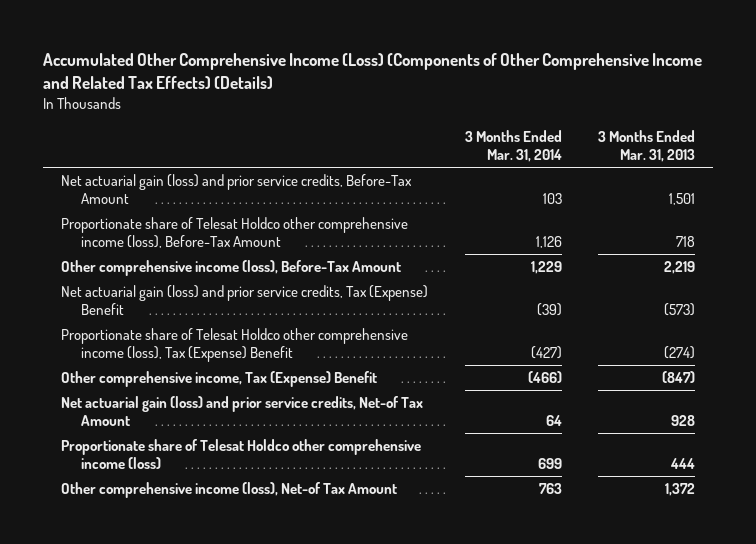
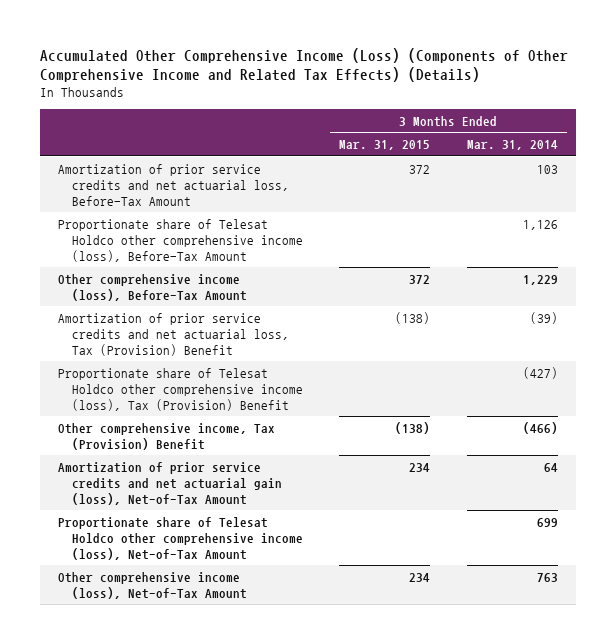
- | 3 Months Ended Mar. 31, 2014 | 3 Months Ended Mar. 31, 2013
+ | 3 Months Ended Mar. 31, 2015 | 3 Months Ended Mar. 31, 2014
- Net actuarial gain (loss) and prior service credits, Before-Tax Amount | 103 | 1,501
+ Amortization of prior service credits and net actuarial loss, Before-Tax Amount | 372 | 103
- Net actuarial gain (loss) and prior service credits, Tax (Expense) Benefit | (39) | (573)
- Proportionate share of Telesat Holdco other comprehensive income (loss), Tax (Expense) Benefit | (427) | (274)
- Other comprehensive income, Tax (Expense) Benefit | (466) | (847)
- Net actuarial gain (loss) and prior service credits, Net-of Tax Amount | 64 | 928
- Proportionate share of Telesat Holdco other comprehensive income (loss) | 699 | 444
- Other comprehensive income (loss), Net-of Tax Amount | 763 | 1,372
+ Amortization of prior service credits and net actuarial loss, Tax (Provision) Benefit | (138) | (39)
+ Proportionate share of Telesat Holdco other comprehensive income (loss), Tax (Provision) Benefit | | (427)
+ Other comprehensive income, Tax (Provision) Benefit | (138) | (466)
+ Amortization of prior service credits and net actuarial gain (loss), Net-of-Tax Amount | 234 | 64
+ Proportionate share of Telesat Holdco other comprehensive income (loss), Net-of-Tax Amount | | 699
+ Other comprehensive income (loss), Net-of-Tax Amount | 234 | 763

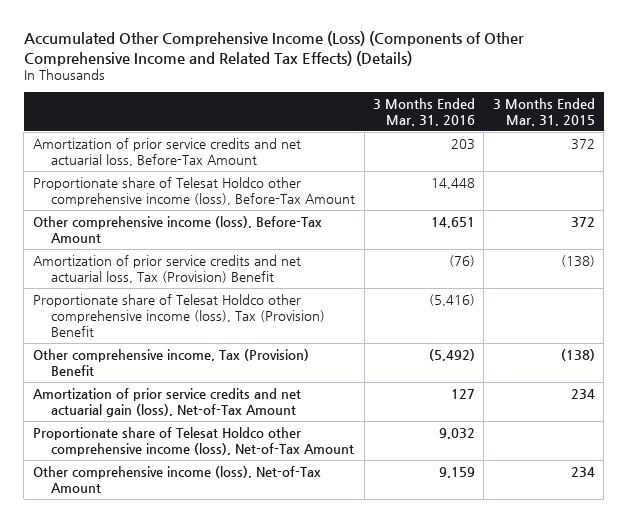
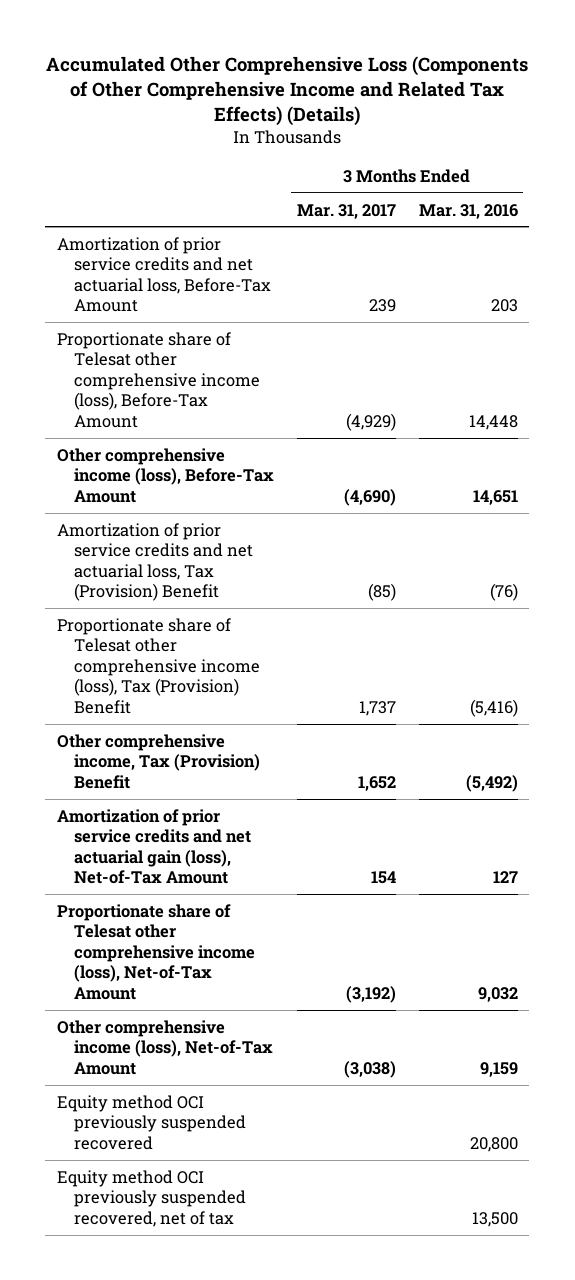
- Accumulated Other Comprehensive Income (Loss) (Components of Other Comprehensive Income and Related Tax Effects) (Details)
+ Accumulated Other Comprehensive Loss (Components of Other Comprehensive Income and Related Tax Effects) (Details)
- | 3 Months Ended Mar. 31, 2016 | 3 Months Ended Mar. 31, 2015
+ | 3 Months Ended Mar. 31, 2017 | 3 Months Ended Mar. 31, 2016
- Proportionate share of Telesat Holdco other comprehensive income (loss), Before-Tax Amount | 14,448 |
+ Proportionate share of Telesat other comprehensive income (loss), Before-Tax Amount | (4,929) | 14,448
- Proportionate share of Telesat Holdco other comprehensive income (loss), Tax (Provision) Benefit | (5,416) |
+ Proportionate share of Telesat other comprehensive income (loss), Tax (Provision) Benefit | 1,737 | (5,416)
- Proportionate share of Telesat Holdco other comprehensive income (loss), Net-of-Tax Amount | 9,032 |
+ Proportionate share of Telesat other comprehensive income (loss), Net-of-Tax Amount | (3,192) | 9,032
+ Equity method OCI previously suspended recovered | | 20,800
+ Equity method OCI previously suspended recovered, net of tax | | 13,500

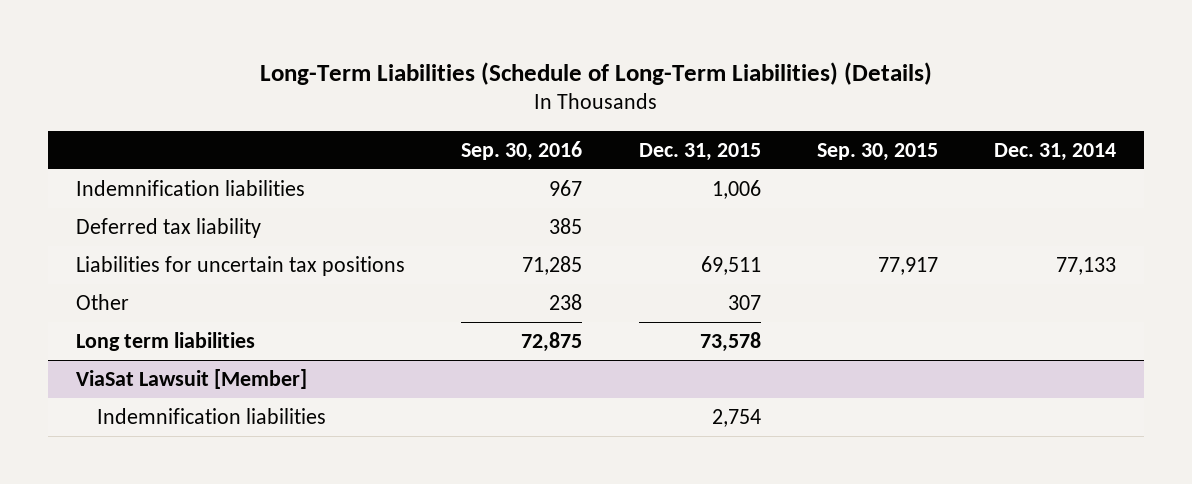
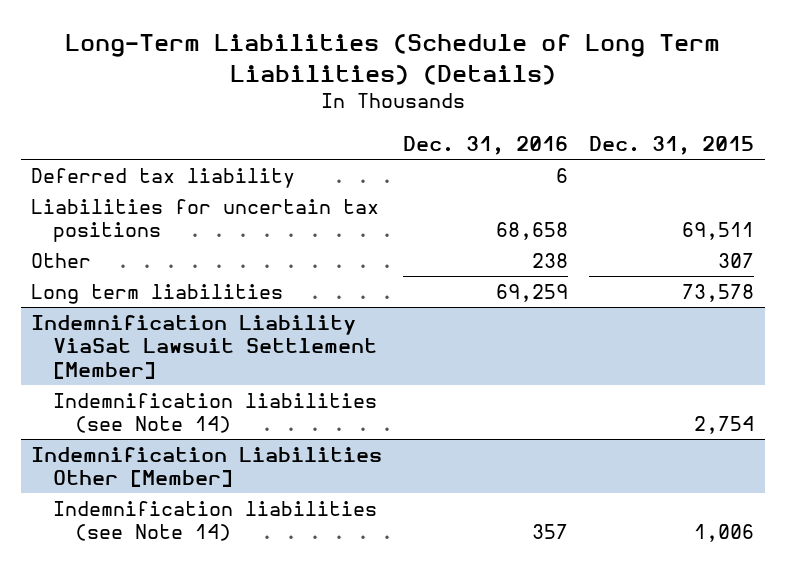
- Long-Term Liabilities (Schedule of Long-Term Liabilities) (Details)
+ Long-Term Liabilities (Schedule of Long Term Liabilities) (Details)
- | Sep. 30, 2016 | Dec. 31, 2015 | Sep. 30, 2015 | Dec. 31, 2014
+ | Dec. 31, 2016 | Dec. 31, 2015
- Indemnification liabilities | 967 | 1,006 | |
- ViaSat Lawsuit [Member]
- Indemnification liabilities | | 2,754 | |
+ Indemnification Liability ViaSat Lawsuit Settlement [Member]
+ Indemnification liabilities (see Note 14) | | 2,754
+ Indemnification Liabilities Other [Member]
+ Indemnification liabilities (see Note 14) | 357 | 1,006

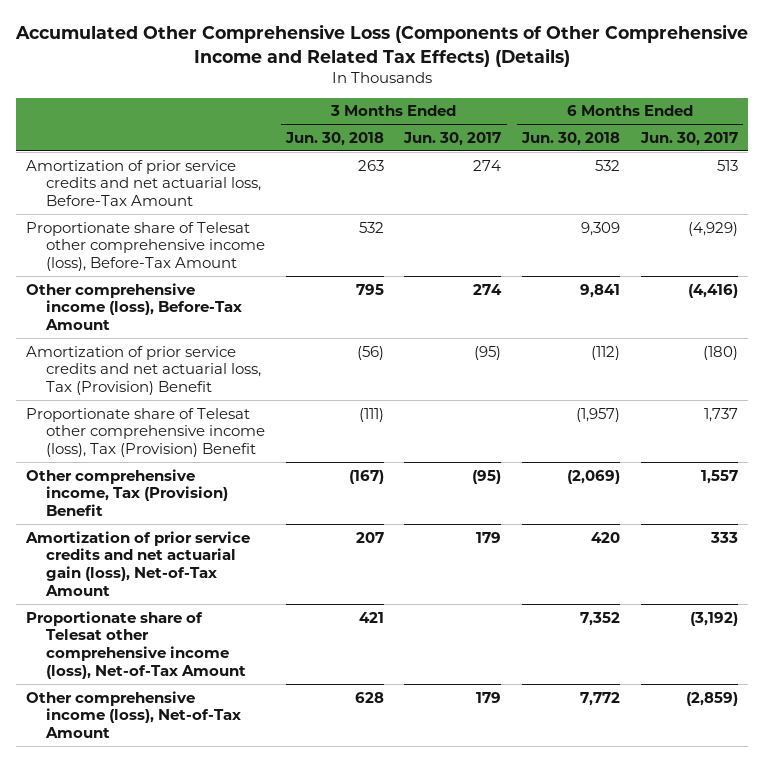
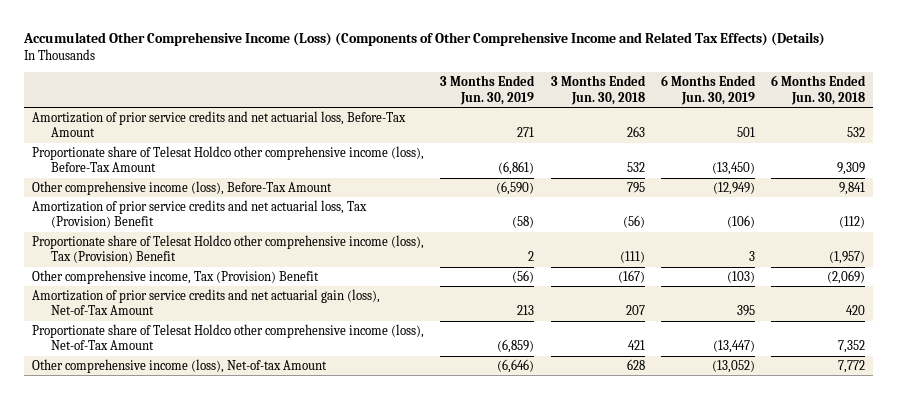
- Accumulated Other Comprehensive Loss (Components of Other Comprehensive Income and Related Tax Effects) (Details)
+ Accumulated Other Comprehensive Income (Loss) (Components of Other Comprehensive Income and Related Tax Effects) (Details)
- | 3 Months Ended Jun. 30, 2018 | 3 Months Ended Jun. 30, 2017 | 6 Months Ended Jun. 30, 2018 | 6 Months Ended Jun. 30, 2017
+ | 3 Months Ended Jun. 30, 2019 | 3 Months Ended Jun. 30, 2018 | 6 Months Ended Jun. 30, 2019 | 6 Months Ended Jun. 30, 2018
- Proportionate share of Telesat other comprehensive income (loss), Before-Tax Amount | 532 | | 9,309 | (4,929)
+ Proportionate share of Telesat Holdco other comprehensive income (loss), Before-Tax Amount | (6,861) | 532 | (13,450) | 9,309
- Proportionate share of Telesat other comprehensive income (loss), Tax (Provision) Benefit | (111) | | (1,957) | 1,737
+ Proportionate share of Telesat Holdco other comprehensive income (loss), Tax (Provision) Benefit | 2 | (111) | 3 | (1,957)
- Proportionate share of Telesat other comprehensive income (loss), Net-of-Tax Amount | 421 | | 7,352 | (3,192)
- Other comprehensive income (loss), Net-of-Tax Amount | 628 | 179 | 7,772 | (2,859)
+ Proportionate share of Telesat Holdco other comprehensive income (loss), Net-of-Tax Amount | (6,859) | 421 | (13,447) | 7,352
+ Other comprehensive income (loss), Net-of-tax Amount | (6,646) | 628 | (13,052) | 7,772

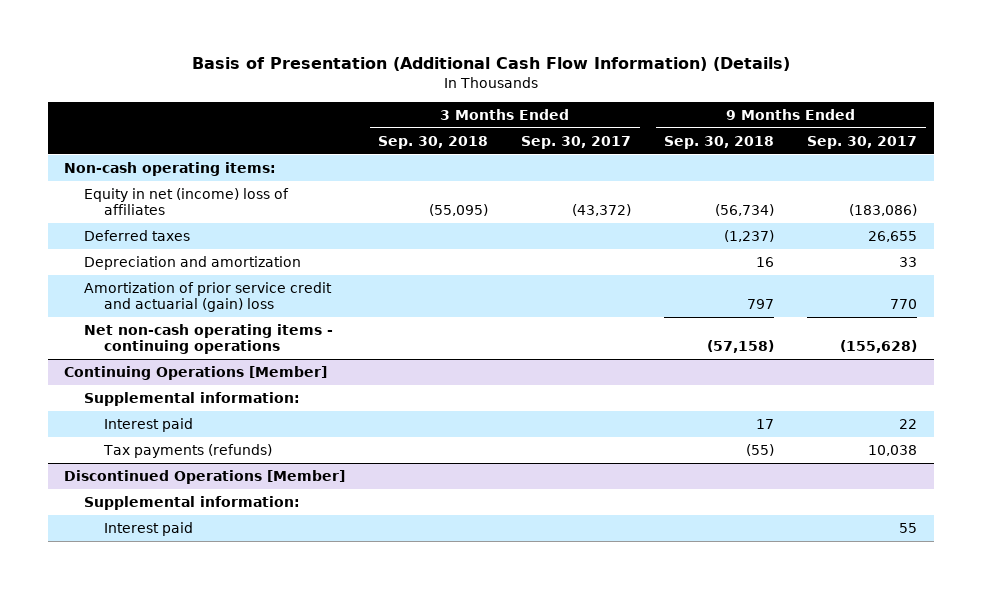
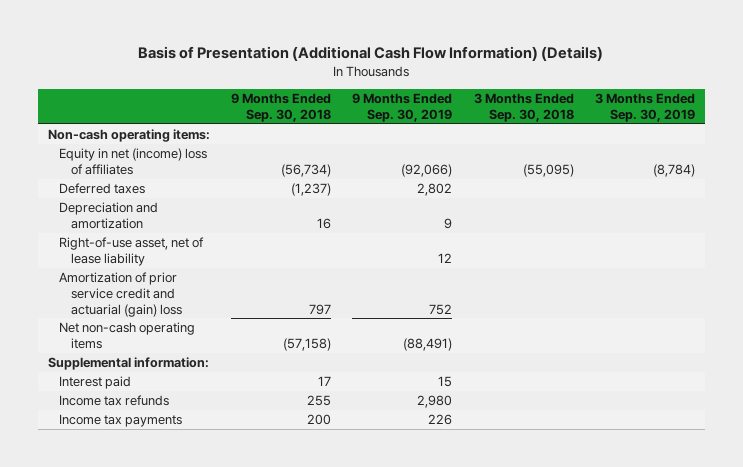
- | 3 Months Ended Sep. 30, 2018 | 3 Months Ended Sep. 30, 2017 | 9 Months Ended Sep. 30, 2018 | 9 Months Ended Sep. 30, 2017
+ | 9 Months Ended Sep. 30, 2018 | 9 Months Ended Sep. 30, 2019 | 3 Months Ended Sep. 30, 2018 | 3 Months Ended Sep. 30, 2019
+ Right-of-use asset, net of lease liability | | 12 | |
- Net non-cash operating items - continuing operations | | | (57,158) | (155,628)
- Continuing Operations [Member]
+ Net non-cash operating items | (57,158) | (88,491) | |
- Tax payments (refunds) | | | (55) | 10,038
- Discontinued Operations [Member]
- Supplemental information:
- Interest paid | | | | 55
+ Income tax refunds | 255 | 2,980 | |
+ Income tax payments | 200 | 226 | |

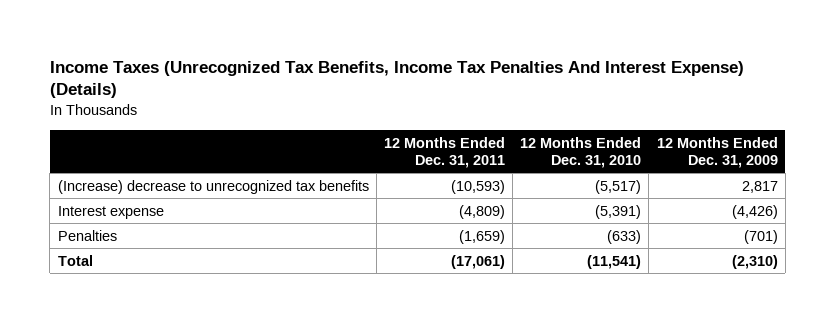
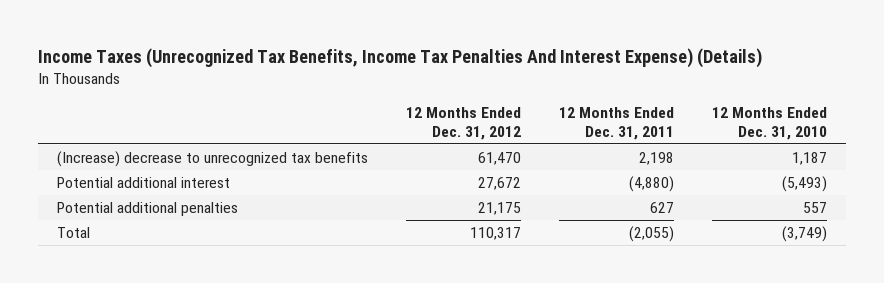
- | 12 Months Ended Dec. 31, 2011 | 12 Months Ended Dec. 31, 2010 | 12 Months Ended Dec. 31, 2009
+ | 12 Months Ended Dec. 31, 2012 | 12 Months Ended Dec. 31, 2011 | 12 Months Ended Dec. 31, 2010
- (Increase) decrease to unrecognized tax benefits | (10,593) | (5,517) | 2,817
- Interest expense | (4,809) | (5,391) | (4,426)
- Penalties | (1,659) | (633) | (701)
- Total | (17,061) | (11,541) | (2,310)
+ (Increase) decrease to unrecognized tax benefits | 61,470 | 2,198 | 1,187
+ Potential additional interest | 27,672 | (4,880) | (5,493)
+ Potential additional penalties | 21,175 | 627 | 557
+ Total | 110,317 | (2,055) | (3,749)

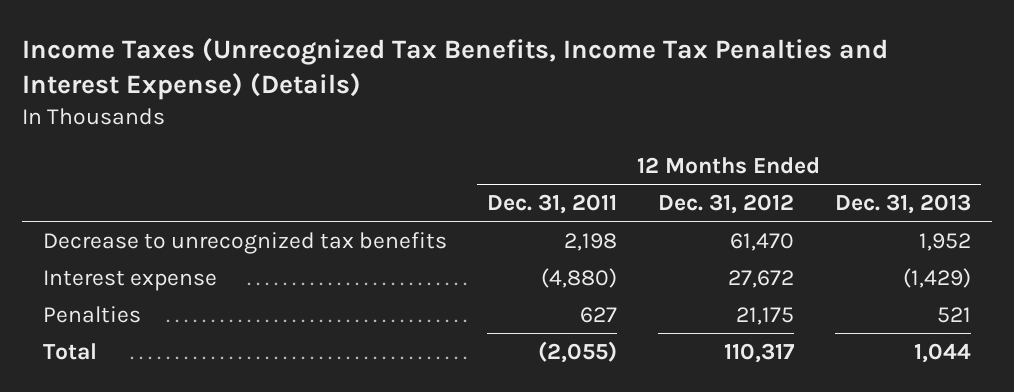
- Income Taxes (Unrecognized Tax Benefits, Income Tax Penalties And Interest Expense) (Details)
+ Income Taxes (Unrecognized Tax Benefits, Income Tax Penalties and Interest Expense) (Details)
- | 12 Months Ended Dec. 31, 2012 | 12 Months Ended Dec. 31, 2011 | 12 Months Ended Dec. 31, 2010
+ | 12 Months Ended Dec. 31, 2011 | 12 Months Ended Dec. 31, 2012 | 12 Months Ended Dec. 31, 2013
- (Increase) decrease to unrecognized tax benefits | 61,470 | 2,198 | 1,187
- Potential additional interest | 27,672 | (4,880) | (5,493)
- Potential additional penalties | 21,175 | 627 | 557
+ Decrease to unrecognized tax benefits | 2,198 | 61,470 | 1,952
+ Interest expense | (4,880) | 27,672 | (1,429)
+ Penalties | 627 | 21,175 | 521

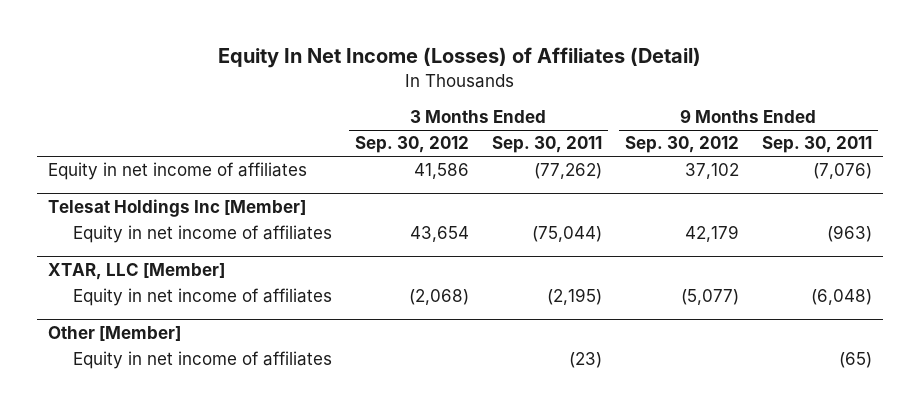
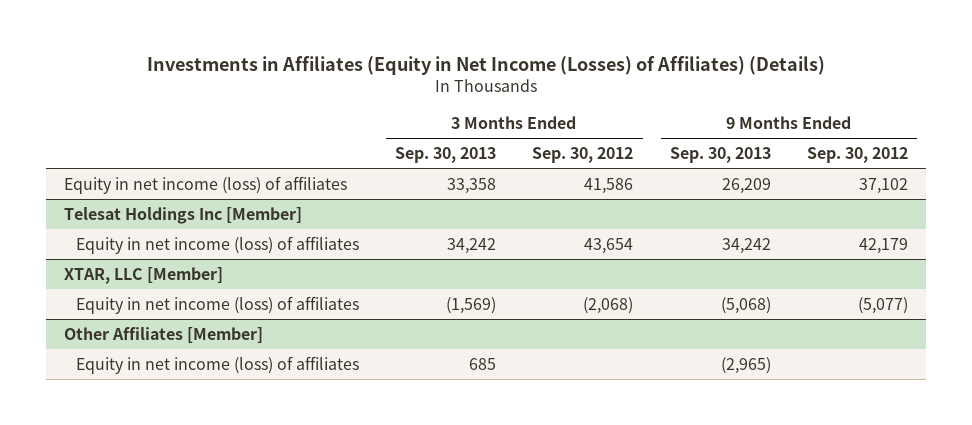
- Equity In Net Income (Losses) of Affiliates (Detail)
+ Investments in Affiliates (Equity in Net Income (Losses) of Affiliates) (Details)
- | 3 Months Ended Sep. 30, 2012 | 3 Months Ended Sep. 30, 2011 | 9 Months Ended Sep. 30, 2012 | 9 Months Ended Sep. 30, 2011
+ | 3 Months Ended Sep. 30, 2013 | 3 Months Ended Sep. 30, 2012 | 9 Months Ended Sep. 30, 2013 | 9 Months Ended Sep. 30, 2012
- Equity in net income of affiliates | 41,586 | (77,262) | 37,102 | (7,076)
+ Equity in net income (loss) of affiliates | 33,358 | 41,586 | 26,209 | 37,102
@ Telesat Holdings Inc [Member]
- Equity in net income of affiliates | 43,654 | (75,044) | 42,179 | (963)
+ Equity in net income (loss) of affiliates | 34,242 | 43,654 | 34,242 | 42,179
@ XTAR, LLC [Member]
- Equity in net income of affiliates | (2,068) | (2,195) | (5,077) | (6,048)
- Other [Member]
- Equity in net income of affiliates | | (23) | | (65)
@ XTAR, LLC [Member]
+ Equity in net income (loss) of affiliates | (1,569) | (2,068) | (5,068) | (5,077)
+ Other Affiliates [Member]
+ Equity in net income (loss) of affiliates | 685 | | (2,965) |

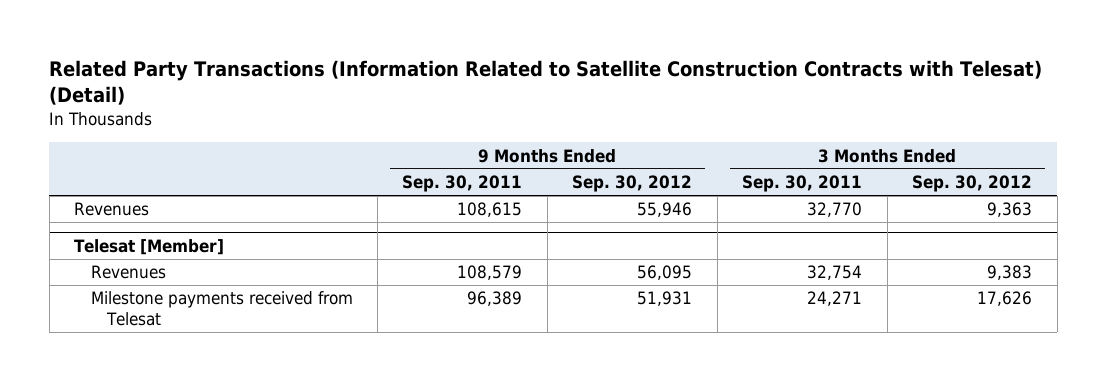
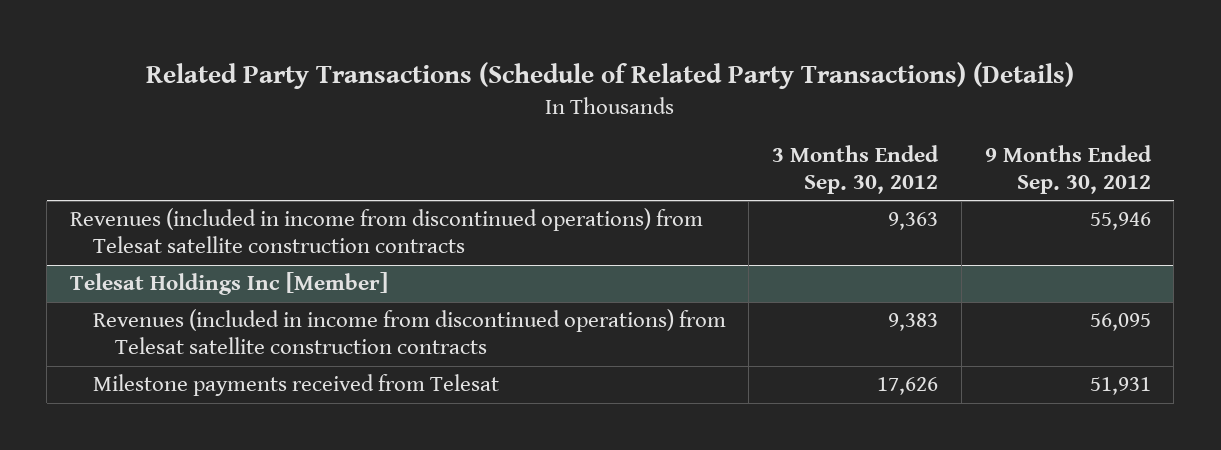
- Related Party Transactions (Information Related to Satellite Construction Contracts with Telesat) (Detail)
+ Related Party Transactions (Schedule of Related Party Transactions) (Details)
- | 9 Months Ended Sep. 30, 2011 | 9 Months Ended Sep. 30, 2012 | 3 Months Ended Sep. 30, 2011 | 3 Months Ended Sep. 30, 2012
+ | 3 Months Ended Sep. 30, 2012 | 9 Months Ended Sep. 30, 2012
- Revenues | 108,615 | 55,946 | 32,770 | 9,363
- Telesat [Member]
- Revenues | 108,579 | 56,095 | 32,754 | 9,383
+ Revenues (included in income from discontinued operations) from Telesat satellite construction contracts | 9,363 | 55,946
+ Telesat Holdings Inc [Member]
+ Revenues (included in income from discontinued operations) from Telesat satellite construction contracts | 9,383 | 56,095

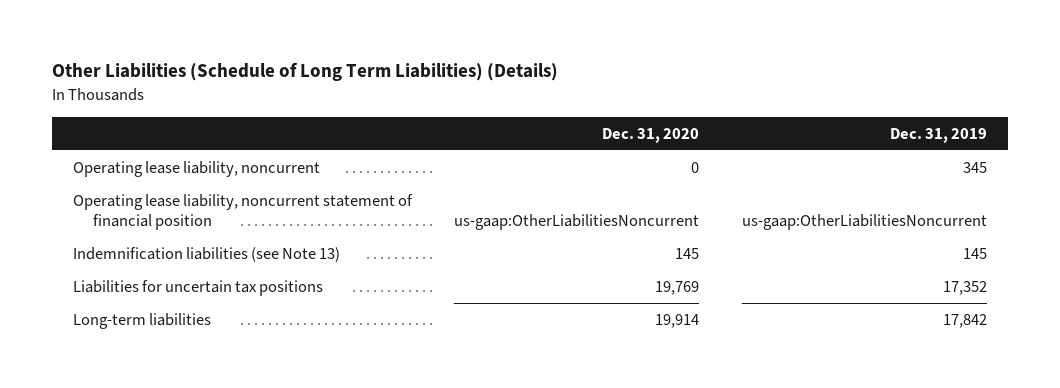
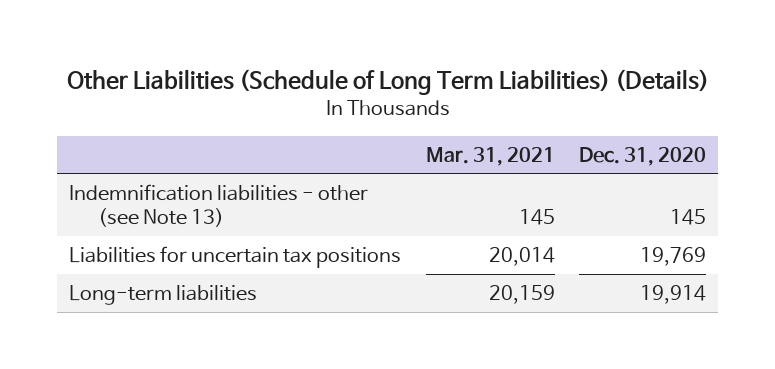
- | Dec. 31, 2020 | Dec. 31, 2019
+ | Mar. 31, 2021 | Dec. 31, 2020
- Operating lease liability, noncurrent | 0 | 345
- Operating lease liability, noncurrent statement of financial position | us-gaap:OtherLiabilitiesNoncurrent | us-gaap:OtherLiabilitiesNoncurrent
- Indemnification liabilities (see Note 13) | 145 | 145
+ Indemnification liabilities - other (see Note 13) | 145 | 145

